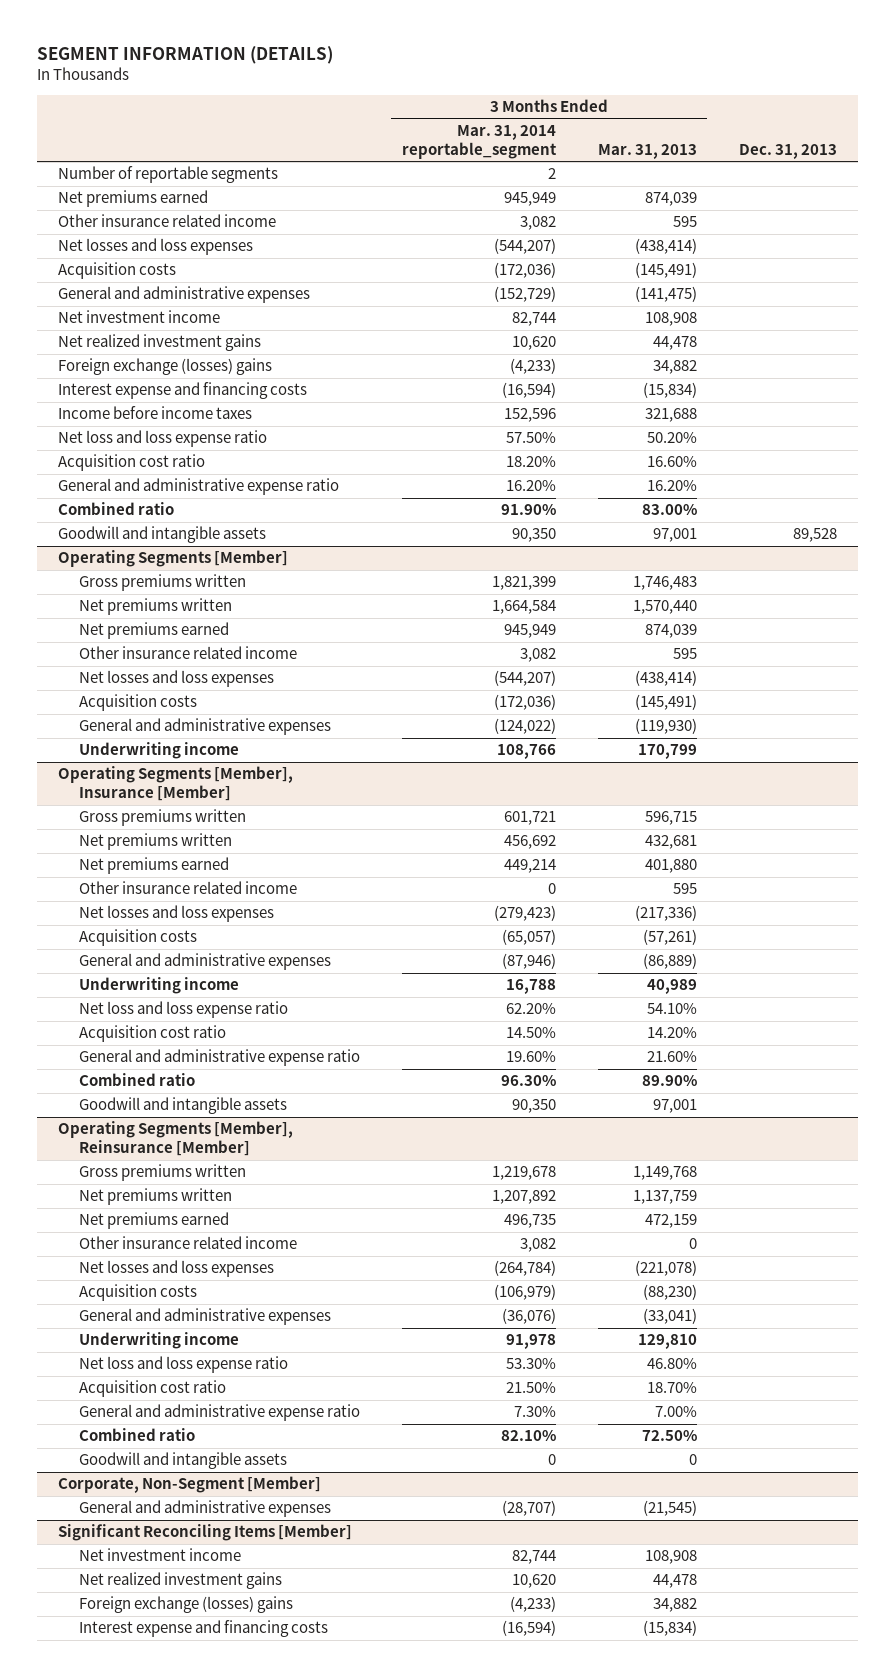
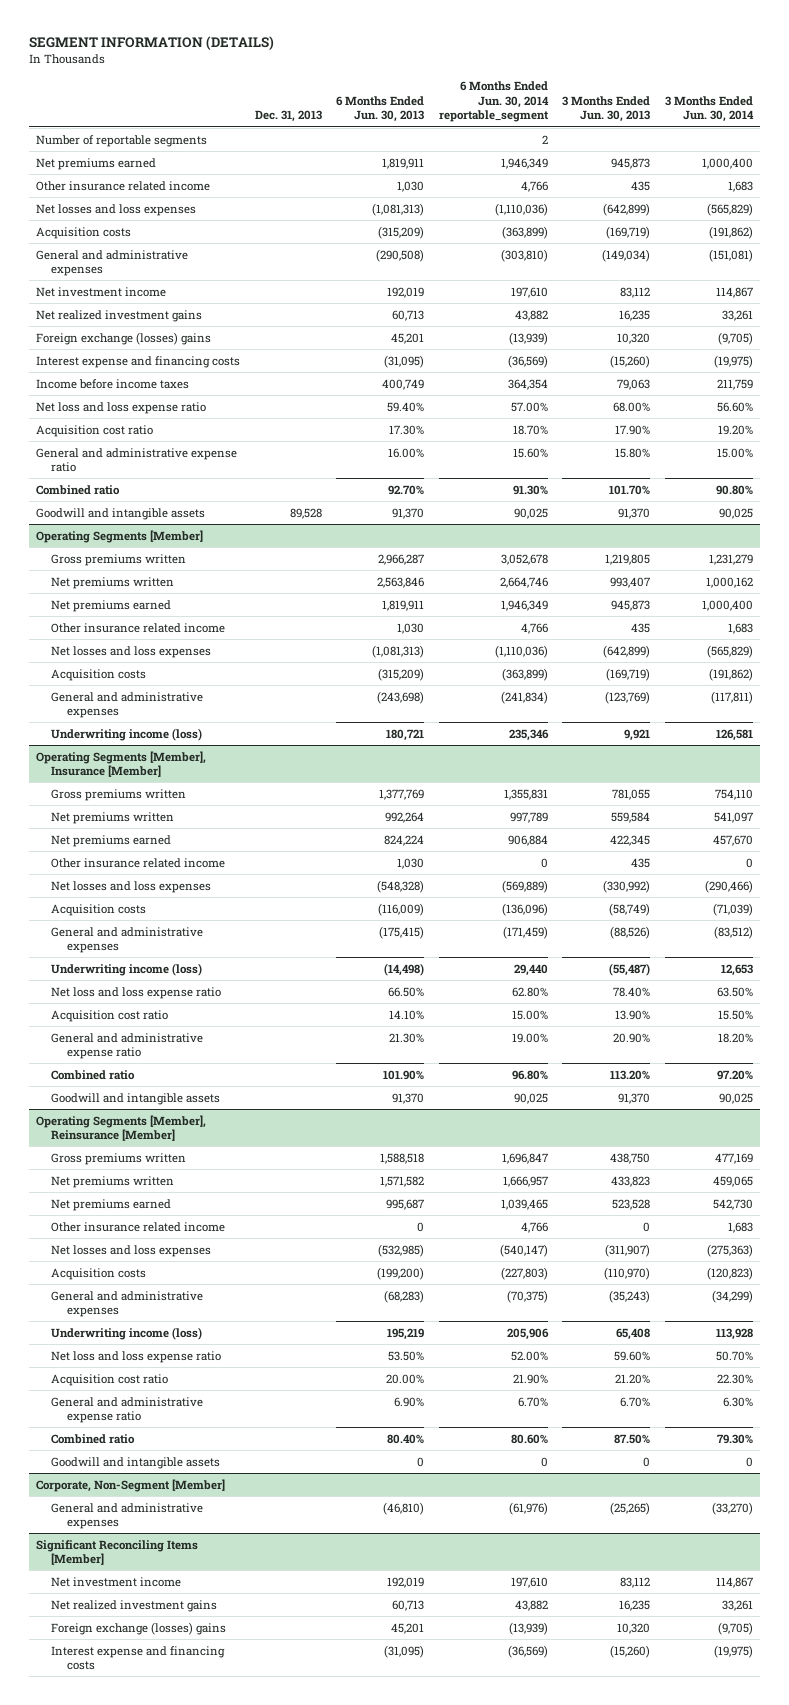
- | 3 Months Ended Mar. 31, 2014 reportable_segment | 3 Months Ended Mar. 31, 2013 | Dec. 31, 2013
+ | Dec. 31, 2013 | 6 Months Ended Jun. 30, 2013 | 6 Months Ended Jun. 30, 2014 reportable_segment | 3 Months Ended Jun. 30, 2013 | 3 Months Ended Jun. 30, 2014
@ Operating Segments [Member]
- Underwriting income | 108,766 | 170,799 |
+ Underwriting income (loss) | | 180,721 | 235,346 | 9,921 | 126,581
@ Operating Segments [Member], Insurance [Member]
- Underwriting income | 16,788 | 40,989 |
+ Underwriting income (loss) | | (14,498) | 29,440 | (55,487) | 12,653
@ Operating Segments [Member], Reinsurance [Member]
- Underwriting income | 91,978 | 129,810 |
+ Underwriting income (loss) | | 195,219 | 205,906 | 65,408 | 113,928

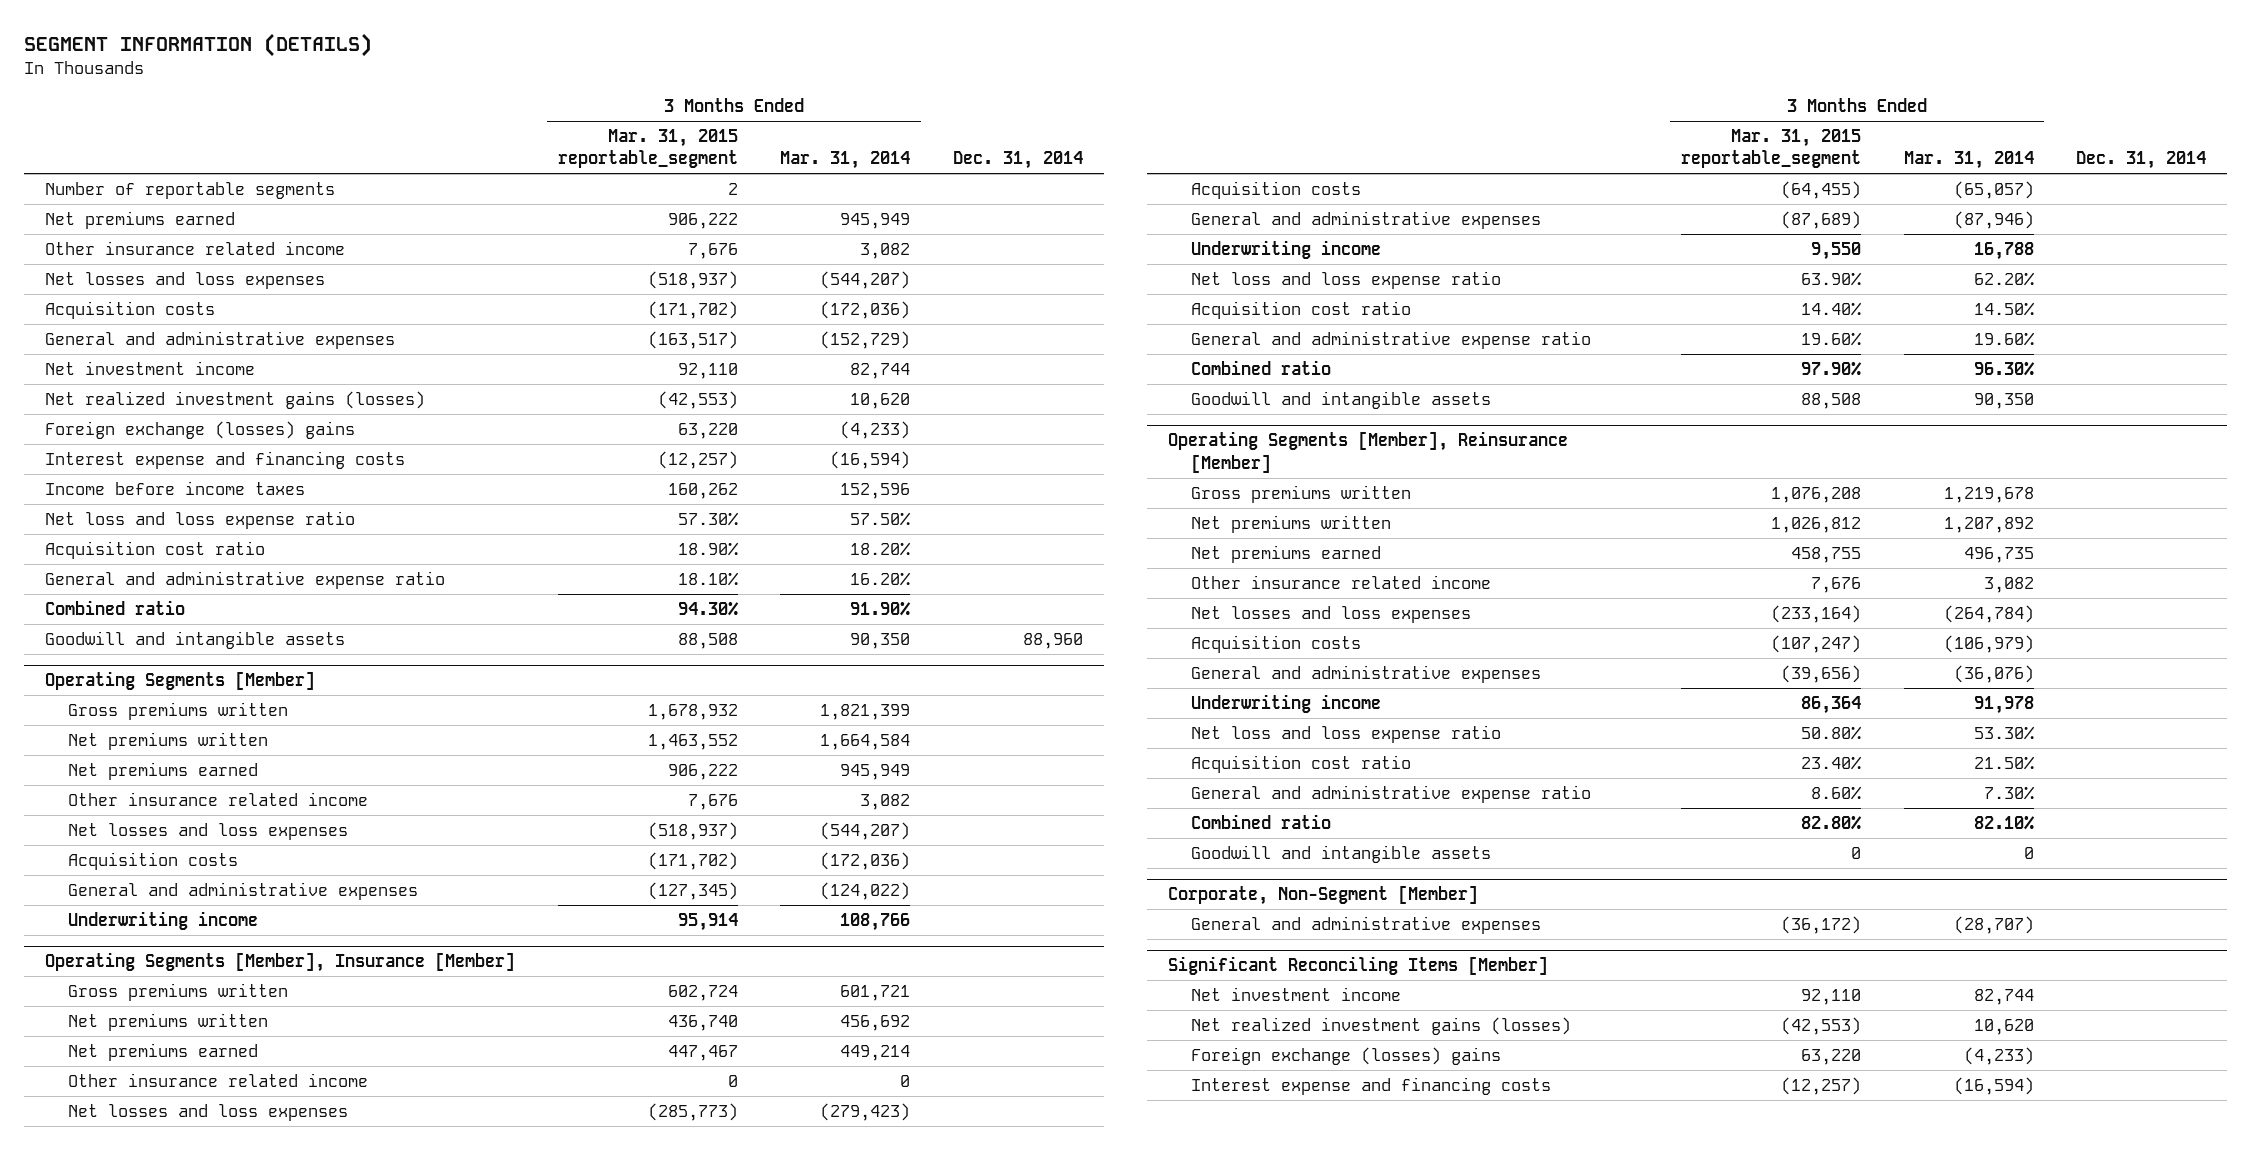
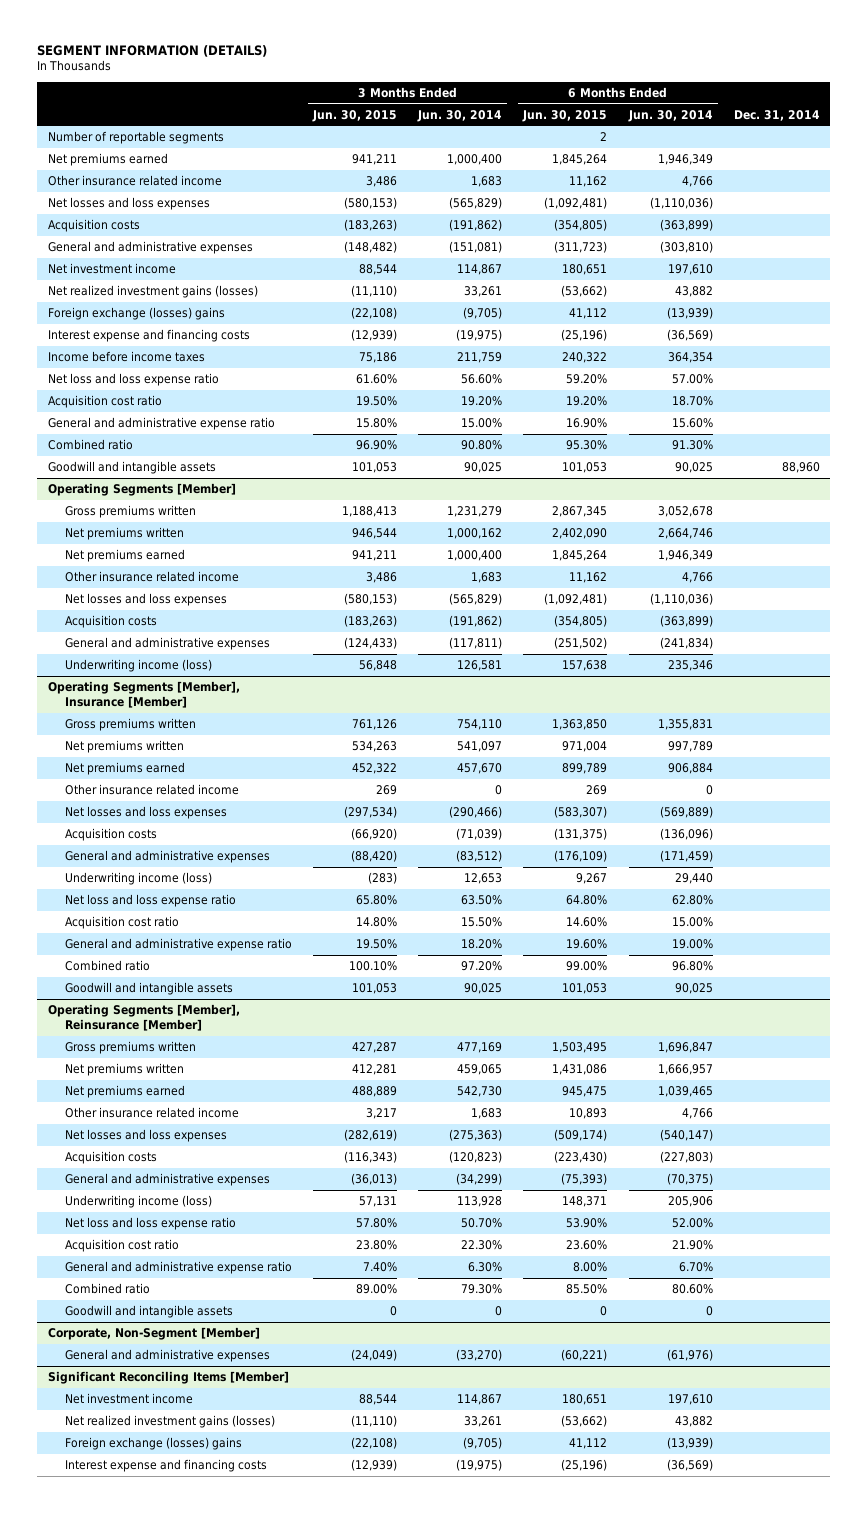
- | 3 Months Ended Mar. 31, 2015 reportable_segment | 3 Months Ended Mar. 31, 2014 | Dec. 31, 2014
+ | 3 Months Ended Jun. 30, 2015 | 3 Months Ended Jun. 30, 2014 | 6 Months Ended Jun. 30, 2015 | 6 Months Ended Jun. 30, 2014 | Dec. 31, 2014
@ Operating Segments [Member]
- Underwriting income | 95,914 | 108,766 |
+ Underwriting income (loss) | 56,848 | 126,581 | 157,638 | 235,346 |
@ Operating Segments [Member], Insurance [Member]
- Underwriting income | 9,550 | 16,788 |
+ Underwriting income (loss) | (283) | 12,653 | 9,267 | 29,440 |
@ Operating Segments [Member], Reinsurance [Member]
- Underwriting income | 86,364 | 91,978 |
+ Underwriting income (loss) | 57,131 | 113,928 | 148,371 | 205,906 |

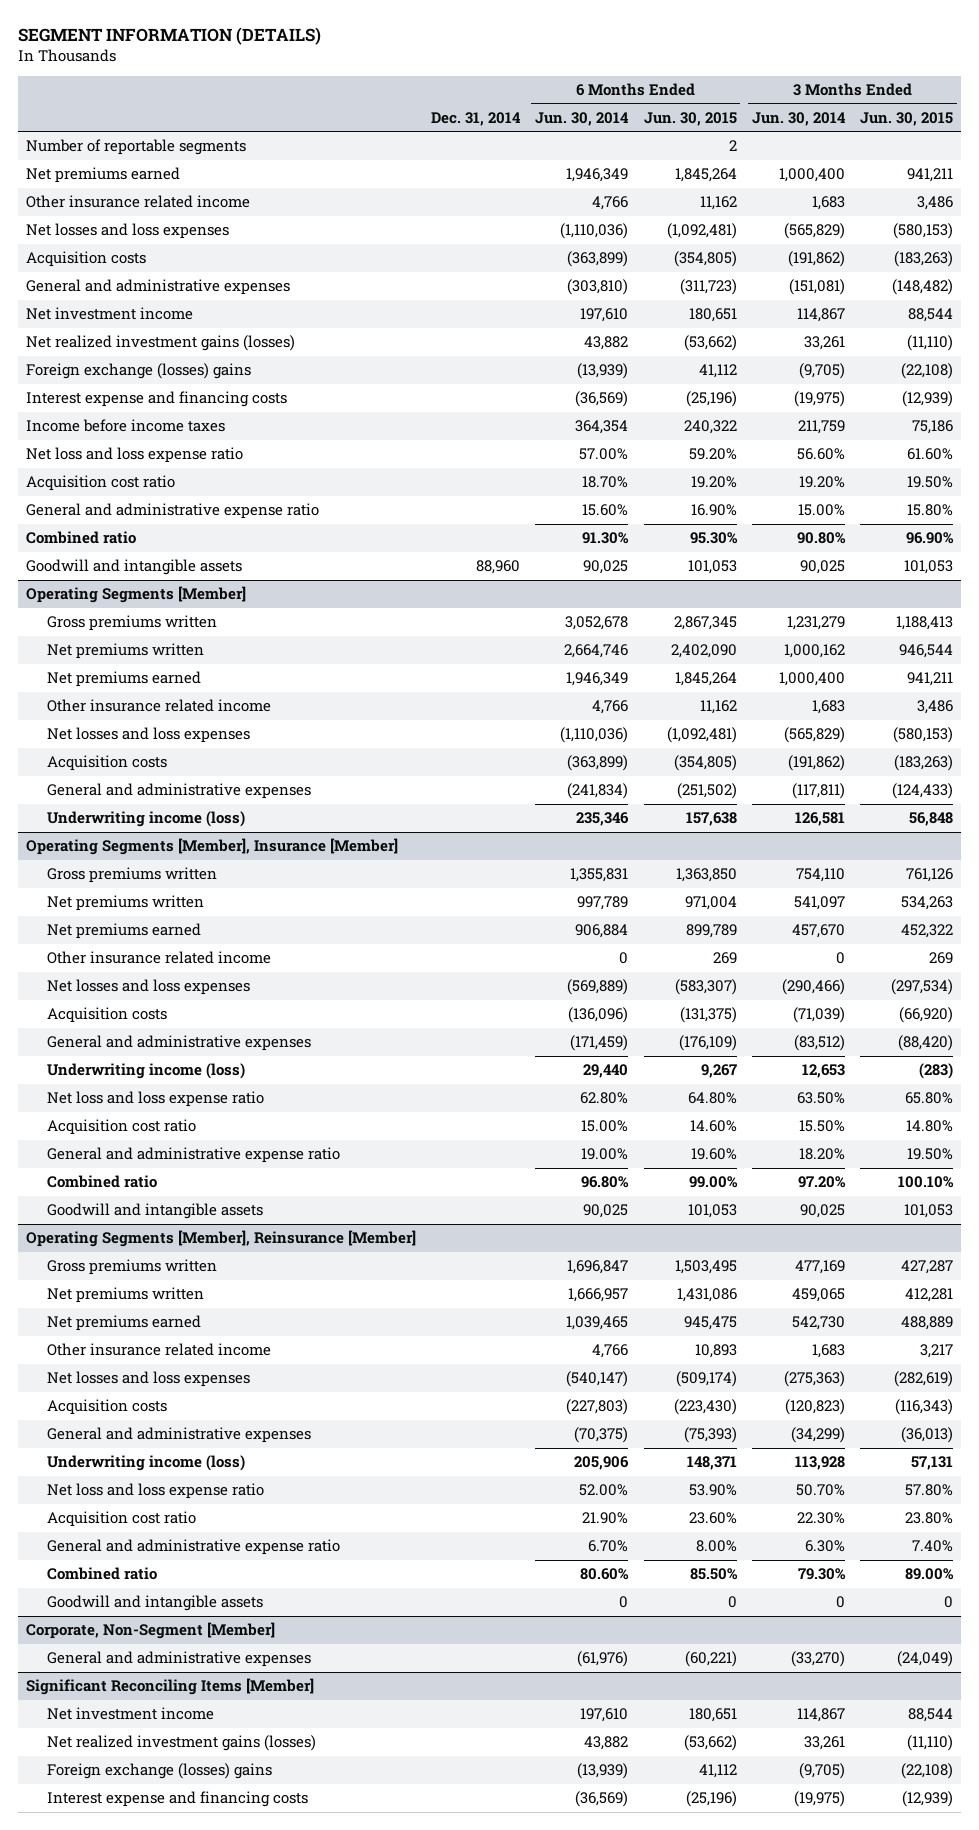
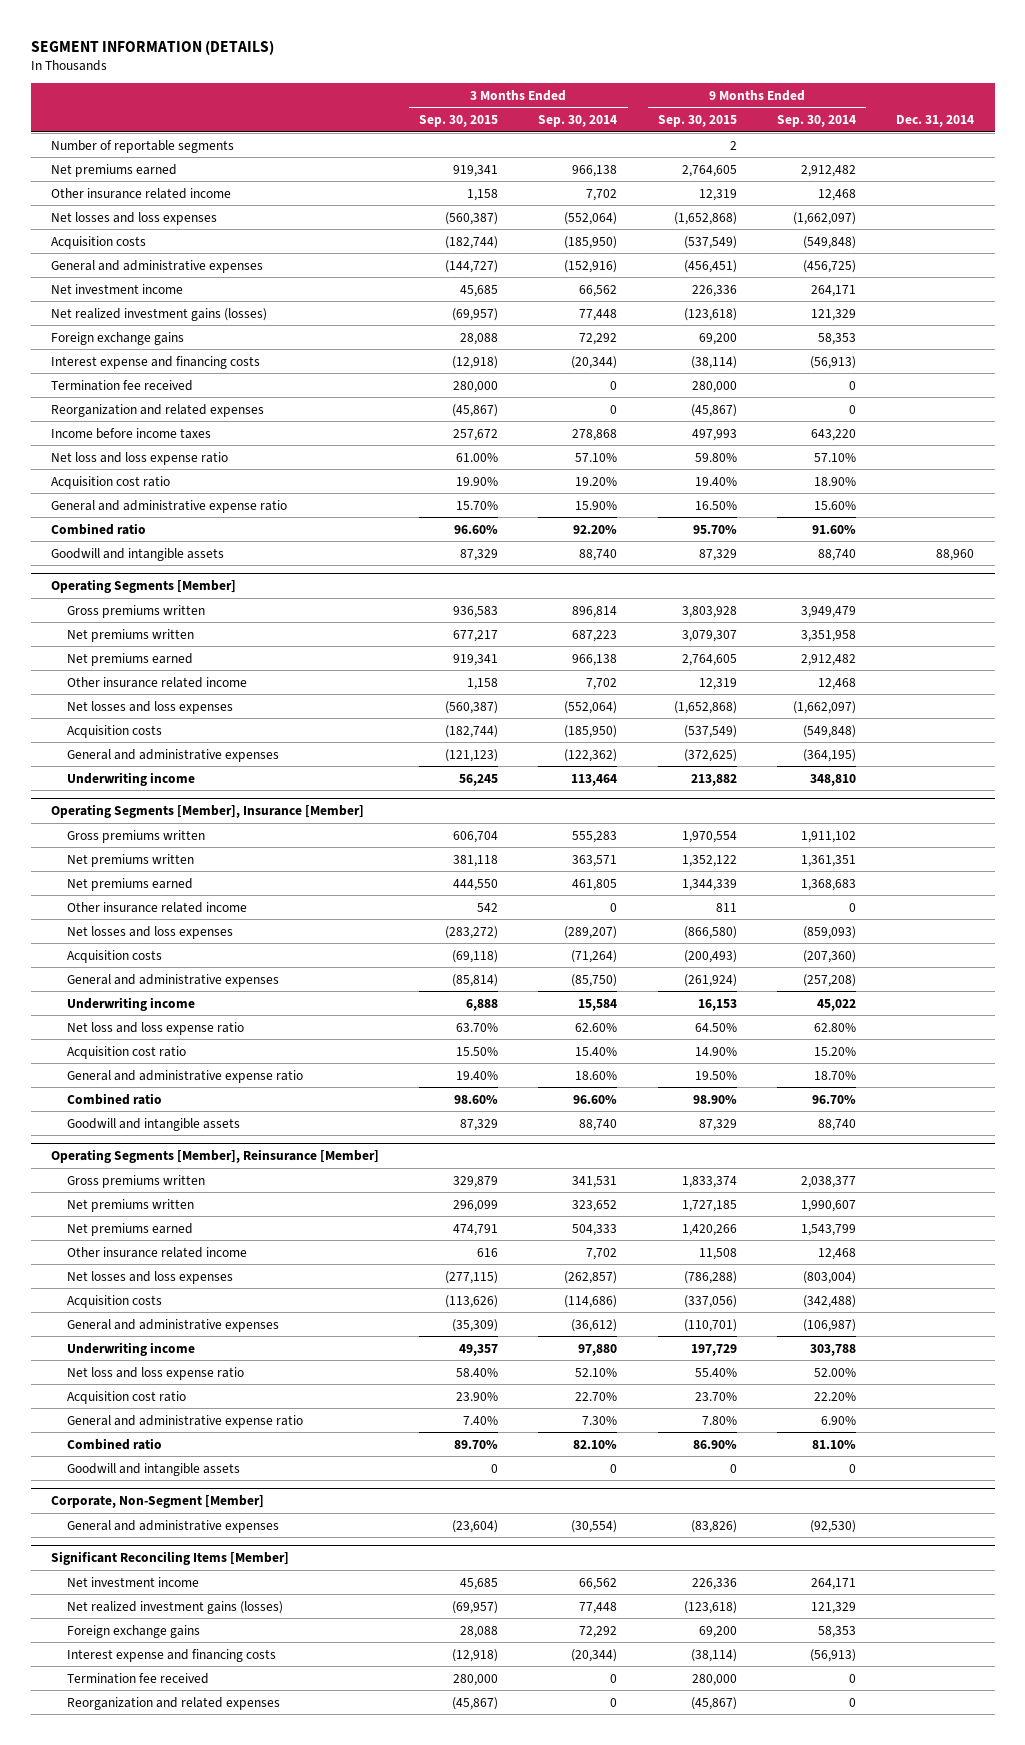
- | Dec. 31, 2014 | 6 Months Ended Jun. 30, 2014 | 6 Months Ended Jun. 30, 2015 | 3 Months Ended Jun. 30, 2014 | 3 Months Ended Jun. 30, 2015
+ | 3 Months Ended Sep. 30, 2015 | 3 Months Ended Sep. 30, 2014 | 9 Months Ended Sep. 30, 2015 | 9 Months Ended Sep. 30, 2014 | Dec. 31, 2014
- Foreign exchange (losses) gains | | (13,939) | 41,112 | (9,705) | (22,108)
+ Foreign exchange gains | 28,088 | 72,292 | 69,200 | 58,353 |
+ Termination fee received | 280,000 | 0 | 280,000 | 0 |
+ Reorganization and related expenses | (45,867) | 0 | (45,867) | 0 |
@ Operating Segments [Member]
- Underwriting income (loss) | | 235,346 | 157,638 | 126,581 | 56,848
+ Underwriting income | 56,245 | 113,464 | 213,882 | 348,810 |
@ Operating Segments [Member], Insurance [Member]
- Underwriting income (loss) | | 29,440 | 9,267 | 12,653 | (283)
+ Underwriting income | 6,888 | 15,584 | 16,153 | 45,022 |
@ Operating Segments [Member], Reinsurance [Member]
- Underwriting income (loss) | | 205,906 | 148,371 | 113,928 | 57,131
+ Underwriting income | 49,357 | 97,880 | 197,729 | 303,788 |
@ Significant Reconciling Items [Member]
- Foreign exchange (losses) gains | | (13,939) | 41,112 | (9,705) | (22,108)
+ Foreign exchange gains | 28,088 | 72,292 | 69,200 | 58,353 |
+ Termination fee received | 280,000 | 0 | 280,000 | 0 |
+ Reorganization and related expenses | (45,867) | 0 | (45,867) | 0 |

